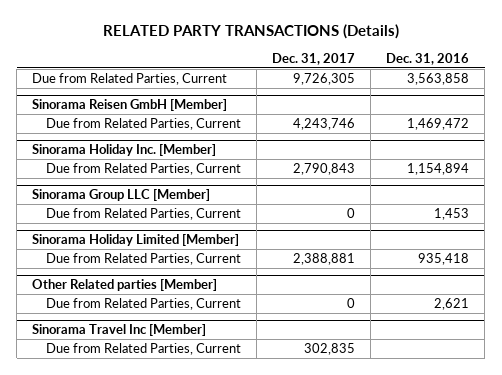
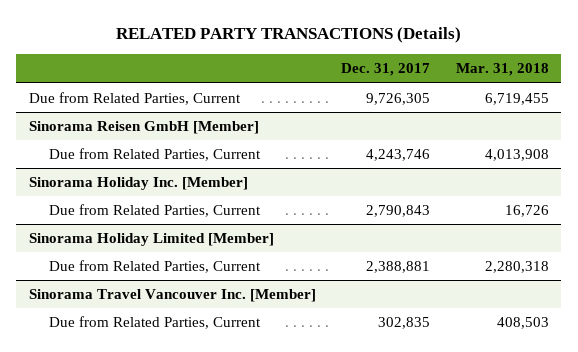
- | Dec. 31, 2017 | Dec. 31, 2016
+ | Dec. 31, 2017 | Mar. 31, 2018
- Sinorama Group LLC [Member]
- Due from Related Parties, Current | 0 | 1,453
- Other Related parties [Member]
- Due from Related Parties, Current | 0 | 2,621
- Sinorama Travel Inc [Member]
+ Sinorama Travel Vancouver Inc. [Member]

